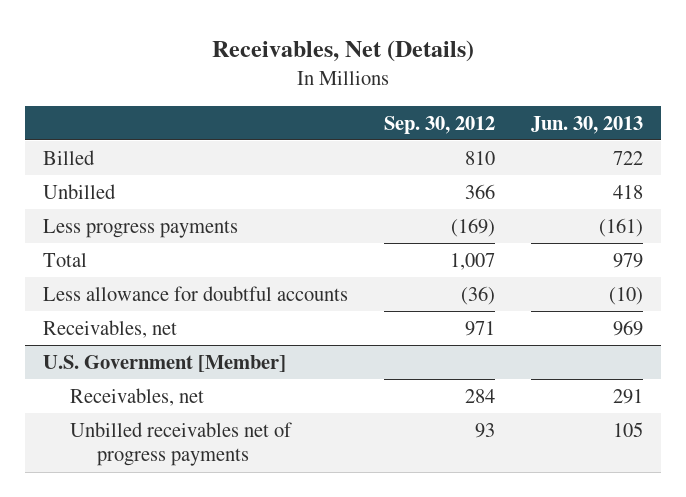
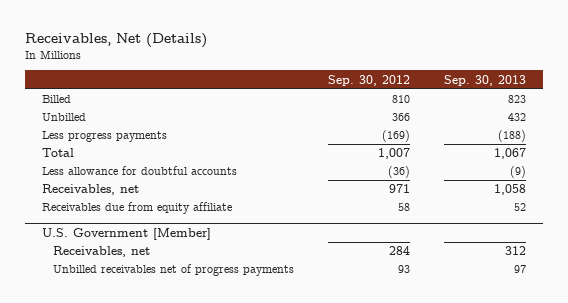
- | Sep. 30, 2012 | Jun. 30, 2013
+ | Sep. 30, 2012 | Sep. 30, 2013
+ Receivables due from equity affiliate | 58 | 52

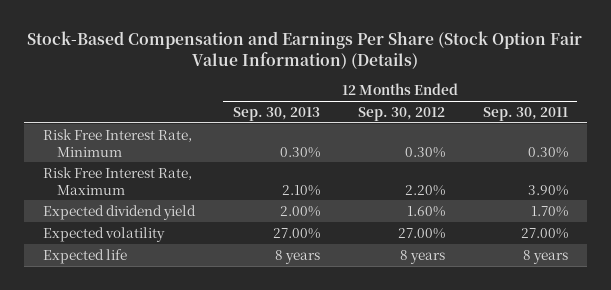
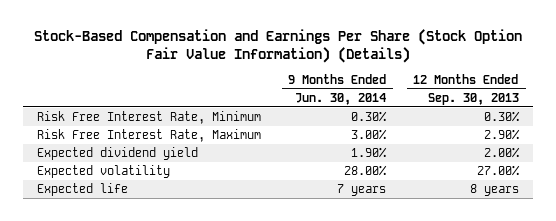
- | 12 Months Ended Sep. 30, 2013 | 12 Months Ended Sep. 30, 2012 | 12 Months Ended Sep. 30, 2011
+ | 9 Months Ended Jun. 30, 2014 | 12 Months Ended Sep. 30, 2013
- Risk Free Interest Rate, Maximum | 2.10% | 2.20% | 3.90%
+ Risk Free Interest Rate, Maximum | 3.00% | 2.90%

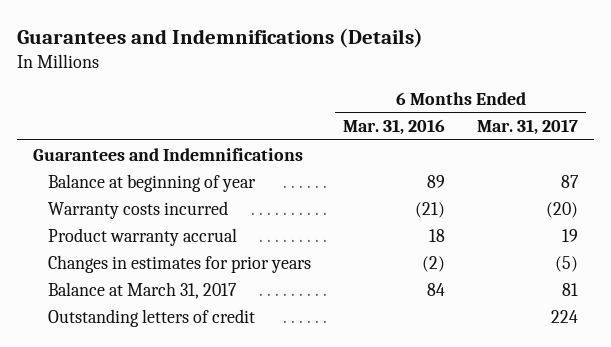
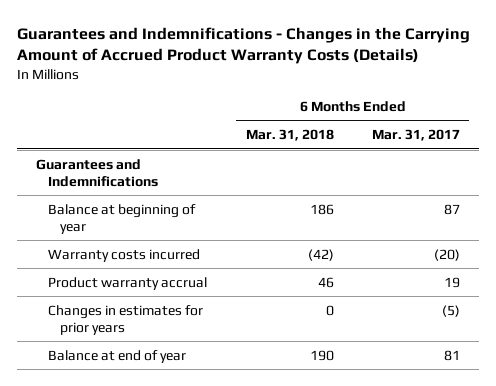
- Guarantees and Indemnifications (Details)
+ Guarantees and Indemnifications - Changes in the Carrying Amount of Accrued Product Warranty Costs (Details)
- | 6 Months Ended Mar. 31, 2016 | 6 Months Ended Mar. 31, 2017
+ | 6 Months Ended Mar. 31, 2018 | 6 Months Ended Mar. 31, 2017
- Balance at March 31, 2017 | 84 | 81
- Outstanding letters of credit | | 224
+ Balance at end of year | 190 | 81

